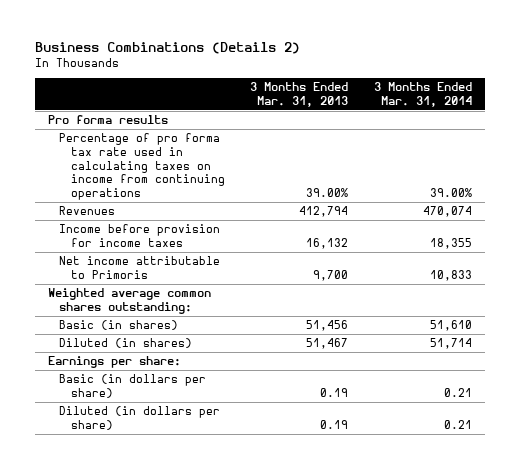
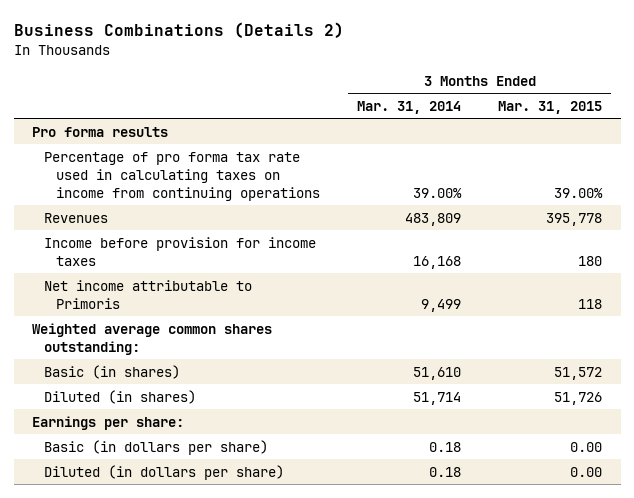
- | 3 Months Ended Mar. 31, 2013 | 3 Months Ended Mar. 31, 2014
+ | 3 Months Ended Mar. 31, 2014 | 3 Months Ended Mar. 31, 2015
- Revenues | 412,794 | 470,074
- Income before provision for income taxes | 16,132 | 18,355
- Net income attributable to Primoris | 9,700 | 10,833
+ Revenues | 483,809 | 395,778
+ Income before provision for income taxes | 16,168 | 180
+ Net income attributable to Primoris | 9,499 | 118
- Basic (in dollars per share) | 0.19 | 0.21
- Diluted (in dollars per share) | 0.19 | 0.21
+ Basic (in dollars per share) | 0.18 | 0.00
+ Diluted (in dollars per share) | 0.18 | 0.00

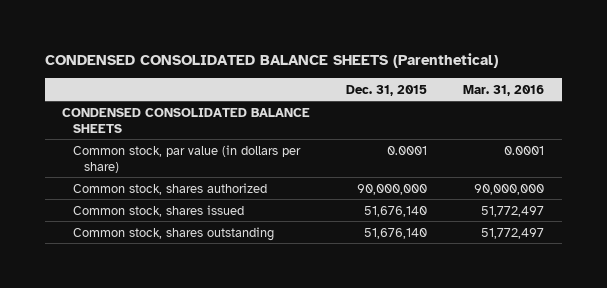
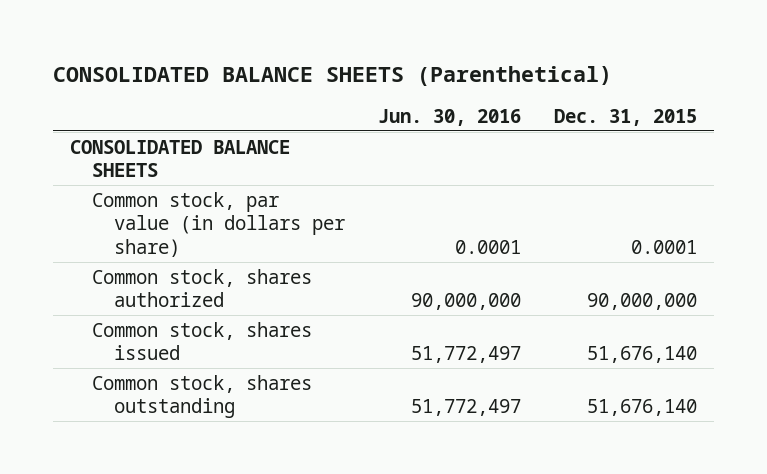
- CONDENSED CONSOLIDATED BALANCE SHEETS (Parenthetical)
+ CONSOLIDATED BALANCE SHEETS (Parenthetical)
- | Dec. 31, 2015 | Mar. 31, 2016
+ | Jun. 30, 2016 | Dec. 31, 2015
- CONDENSED CONSOLIDATED BALANCE SHEETS
+ CONSOLIDATED BALANCE SHEETS

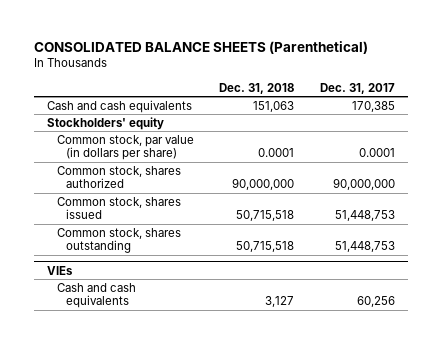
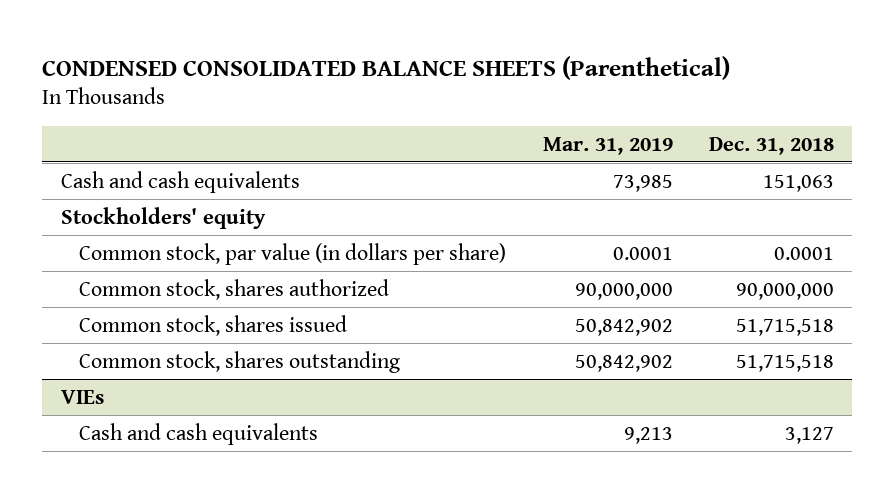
- CONSOLIDATED BALANCE SHEETS (Parenthetical)
+ CONDENSED CONSOLIDATED BALANCE SHEETS (Parenthetical)
- | Dec. 31, 2018 | Dec. 31, 2017
+ | Mar. 31, 2019 | Dec. 31, 2018
- Common stock, shares issued | 50,715,518 | 51,448,753
- Common stock, shares outstanding | 50,715,518 | 51,448,753
+ Common stock, shares issued | 50,842,902 | 51,715,518
+ Common stock, shares outstanding | 50,842,902 | 51,715,518

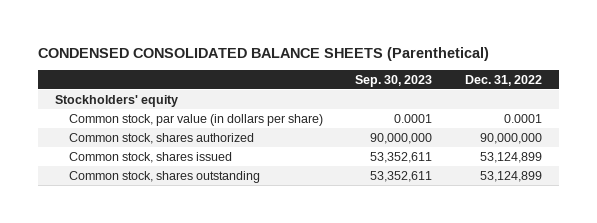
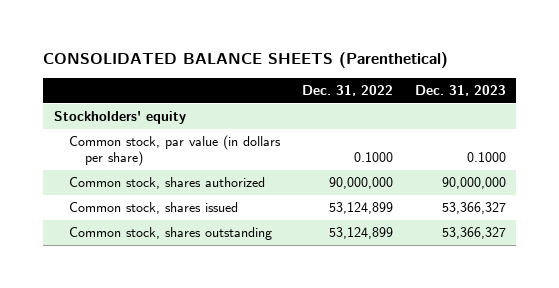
- CONDENSED CONSOLIDATED BALANCE SHEETS (Parenthetical)
+ CONSOLIDATED BALANCE SHEETS (Parenthetical)
- | Sep. 30, 2023 | Dec. 31, 2022
+ | Dec. 31, 2022 | Dec. 31, 2023
- Common stock, par value (in dollars per share) | 0.0001 | 0.0001
+ Common stock, par value (in dollars per share) | 0.1000 | 0.1000

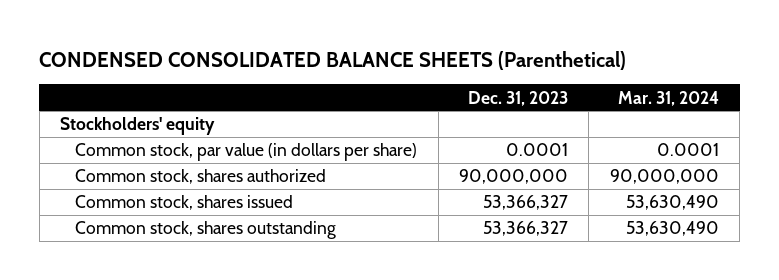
- CONSOLIDATED BALANCE SHEETS (Parenthetical)
+ CONDENSED CONSOLIDATED BALANCE SHEETS (Parenthetical)
- | Dec. 31, 2022 | Dec. 31, 2023
+ | Dec. 31, 2023 | Mar. 31, 2024
- Common stock, par value (in dollars per share) | 0.1000 | 0.1000
+ Common stock, par value (in dollars per share) | 0.0001 | 0.0001

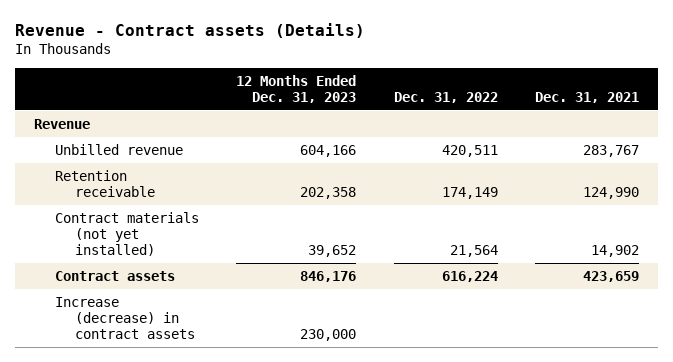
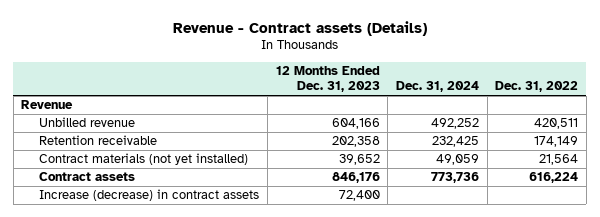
- | 12 Months Ended Dec. 31, 2023 | Dec. 31, 2022 | Dec. 31, 2021
+ | 12 Months Ended Dec. 31, 2023 | Dec. 31, 2024 | Dec. 31, 2022
- Increase (decrease) in contract assets | 230,000 | |
+ Increase (decrease) in contract assets | 72,400 | |

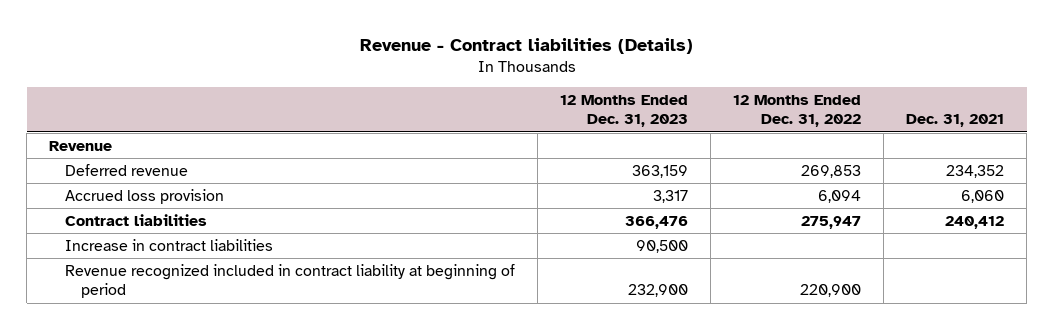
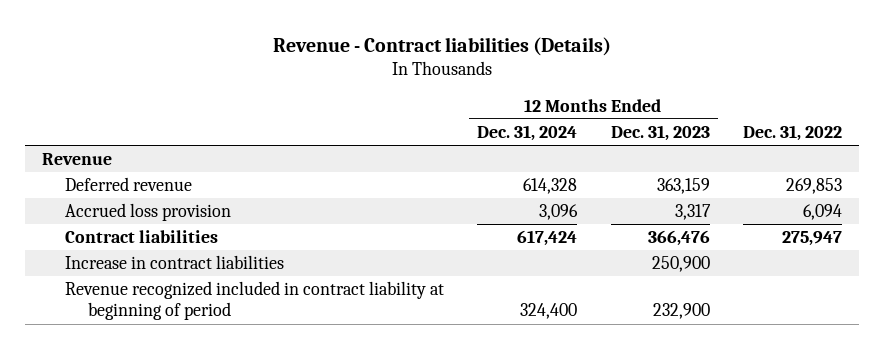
- | 12 Months Ended Dec. 31, 2023 | 12 Months Ended Dec. 31, 2022 | Dec. 31, 2021
+ | 12 Months Ended Dec. 31, 2024 | 12 Months Ended Dec. 31, 2023 | Dec. 31, 2022
- Increase in contract liabilities | 90,500 | |
+ Increase in contract liabilities | | 250,900 |

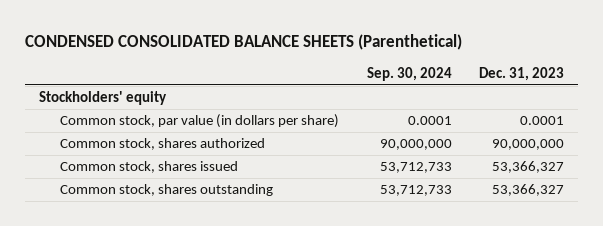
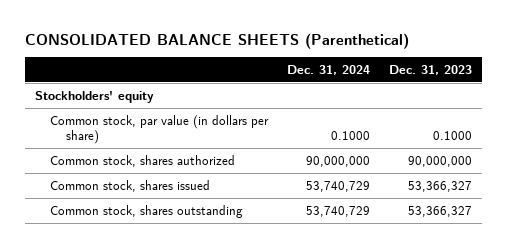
- CONDENSED CONSOLIDATED BALANCE SHEETS (Parenthetical)
+ CONSOLIDATED BALANCE SHEETS (Parenthetical)
- | Sep. 30, 2024 | Dec. 31, 2023
+ | Dec. 31, 2024 | Dec. 31, 2023
- Common stock, par value (in dollars per share) | 0.0001 | 0.0001
+ Common stock, par value (in dollars per share) | 0.1000 | 0.1000

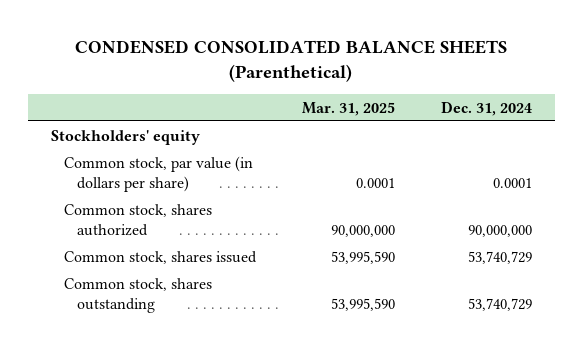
- CONSOLIDATED BALANCE SHEETS (Parenthetical)
+ CONDENSED CONSOLIDATED BALANCE SHEETS (Parenthetical)
- | Dec. 31, 2024 | Dec. 31, 2023
+ | Mar. 31, 2025 | Dec. 31, 2024
- Common stock, par value (in dollars per share) | 0.1000 | 0.1000
+ Common stock, par value (in dollars per share) | 0.0001 | 0.0001

